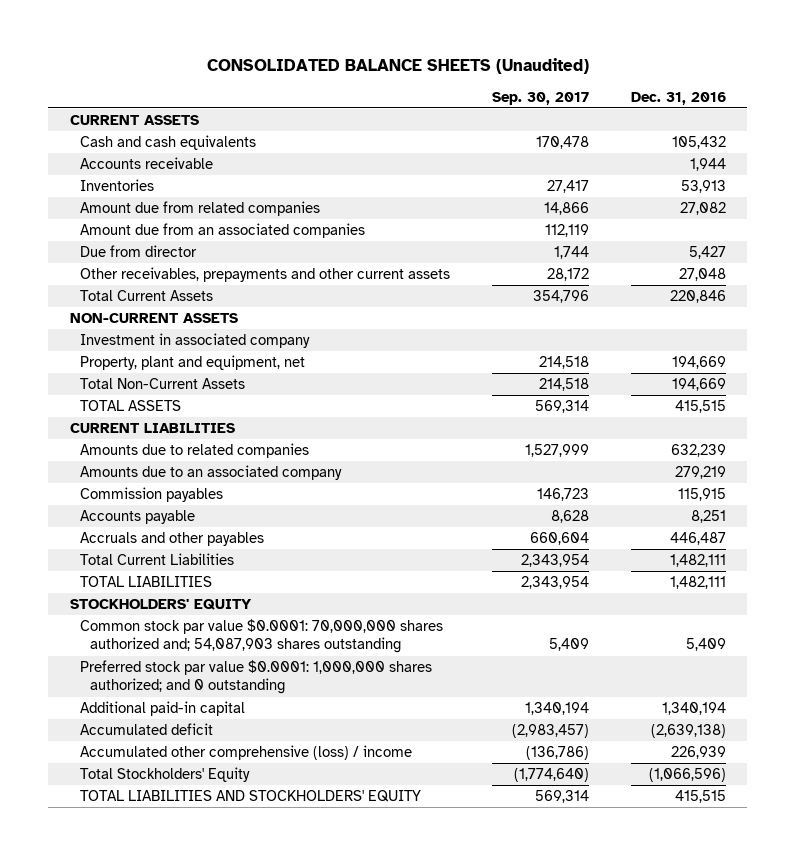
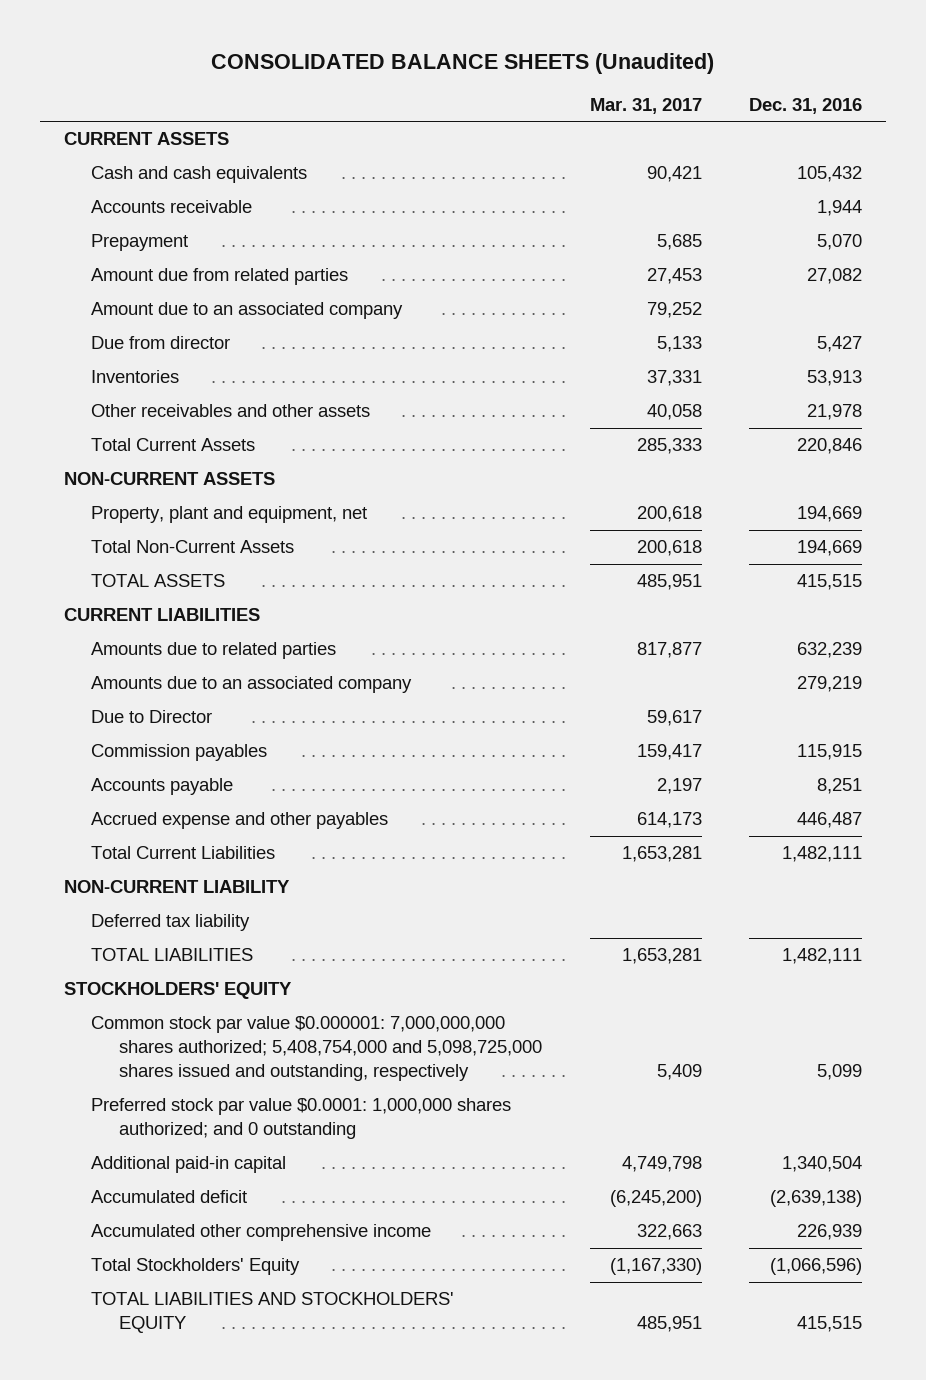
- | Sep. 30, 2017 | Dec. 31, 2016
+ | Mar. 31, 2017 | Dec. 31, 2016
- Amount due from related companies | 14,866 | 27,082
- Amount due from an associated companies | 112,119 |
+ Prepayment | 5,685 | 5,070
+ Amount due from related parties | 27,453 | 27,082
+ Amount due to an associated company | 79,252 |
- Other receivables, prepayments and other current assets | 28,172 | 27,048
moved down: Inventories | 37,331 | 53,913
+ Other receivables and other assets | 40,058 | 21,978
- Investment in associated company
- Amounts due to related companies | 1,527,999 | 632,239
+ Amounts due to related parties | 817,877 | 632,239
+ Due to Director | 59,617 |
- Accruals and other payables | 660,604 | 446,487
+ Accrued expense and other payables | 614,173 | 446,487
+ NON-CURRENT LIABILITY
+ Deferred tax liability
- Common stock par value $0.0001: 70,000,000 shares authorized and; 54,087,903 shares outstanding | 5,409 | 5,409
+ Common stock par value $0.000001: 7,000,000,000 shares authorized; 5,408,754,000 and 5,098,725,000 shares issued and outstanding, respectively | 5,409 | 5,099
- Additional paid-in capital | 1,340,194 | 1,340,194
+ Additional paid-in capital | 4,749,798 | 1,340,504
- Accumulated other comprehensive (loss) / income | (136,786) | 226,939
+ Accumulated other comprehensive income | 322,663 | 226,939

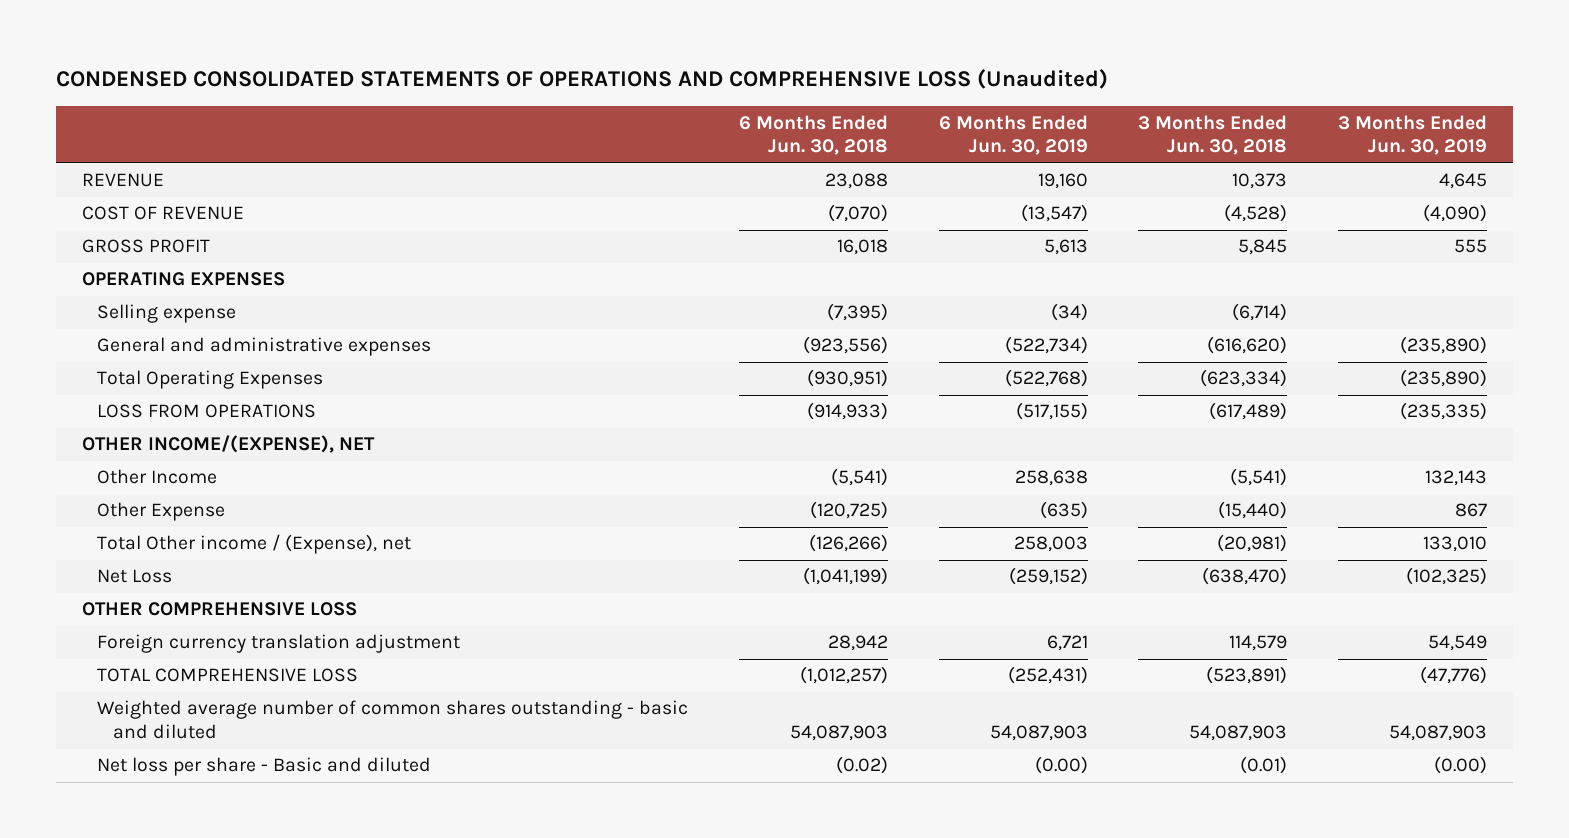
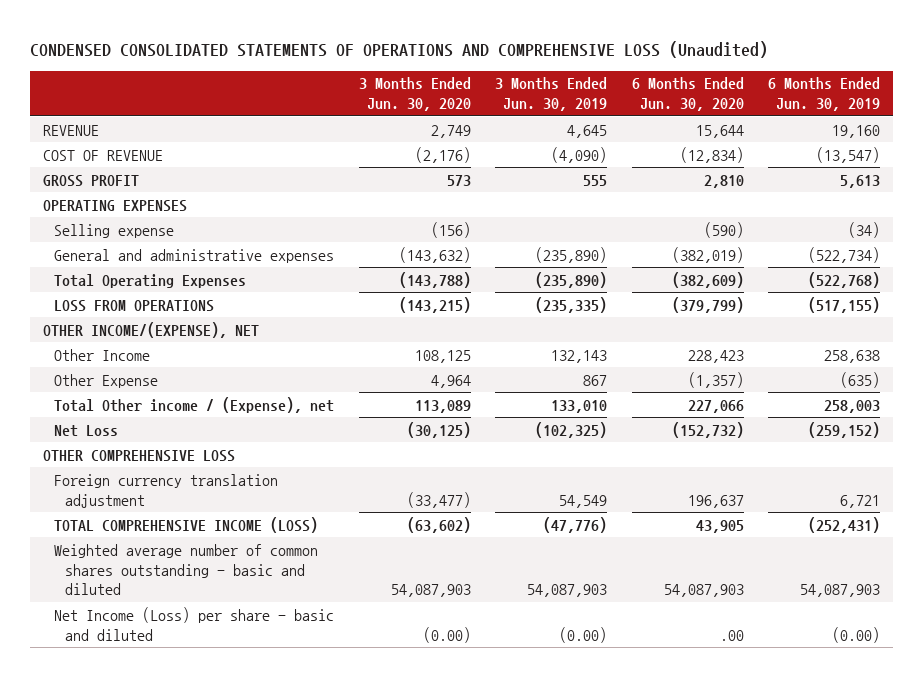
- | 6 Months Ended Jun. 30, 2018 | 6 Months Ended Jun. 30, 2019 | 3 Months Ended Jun. 30, 2018 | 3 Months Ended Jun. 30, 2019
+ | 3 Months Ended Jun. 30, 2020 | 3 Months Ended Jun. 30, 2019 | 6 Months Ended Jun. 30, 2020 | 6 Months Ended Jun. 30, 2019
- TOTAL COMPREHENSIVE LOSS | (1,012,257) | (252,431) | (523,891) | (47,776)
+ TOTAL COMPREHENSIVE INCOME (LOSS) | (63,602) | (47,776) | 43,905 | (252,431)
- Net loss per share - Basic and diluted | (0.02) | (0.00) | (0.01) | (0.00)
+ Net Income (Loss) per share - basic and diluted | (0.00) | (0.00) | .00 | (0.00)

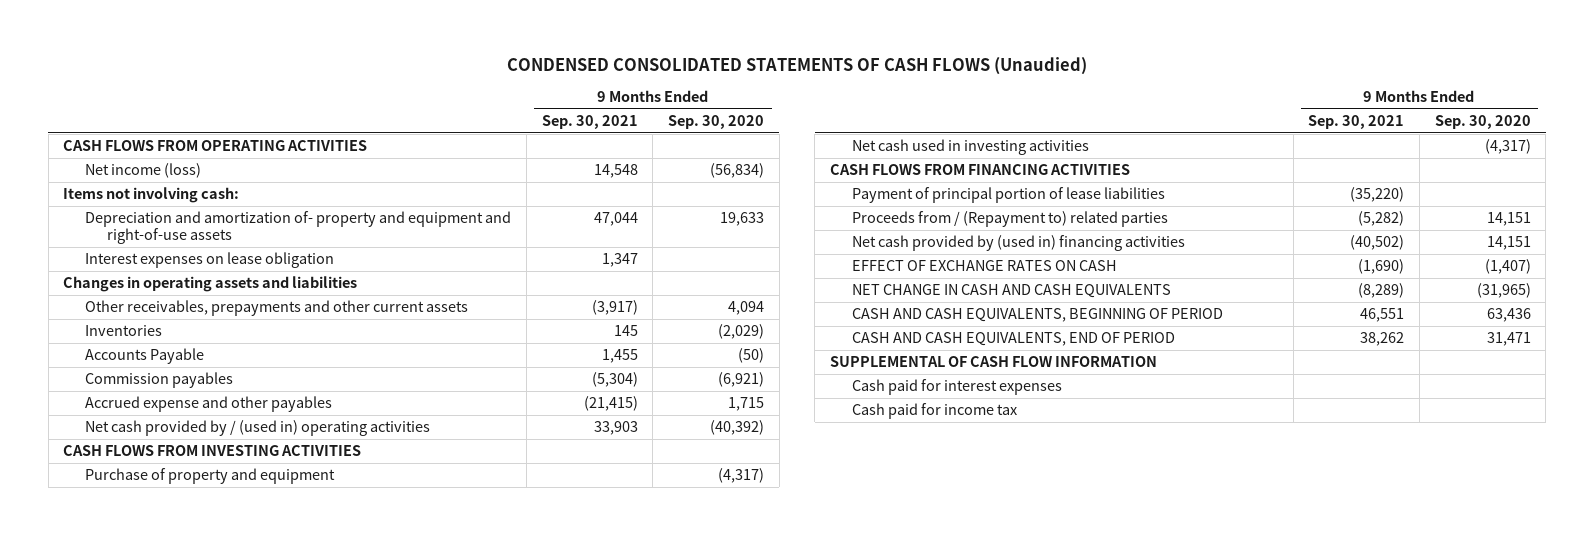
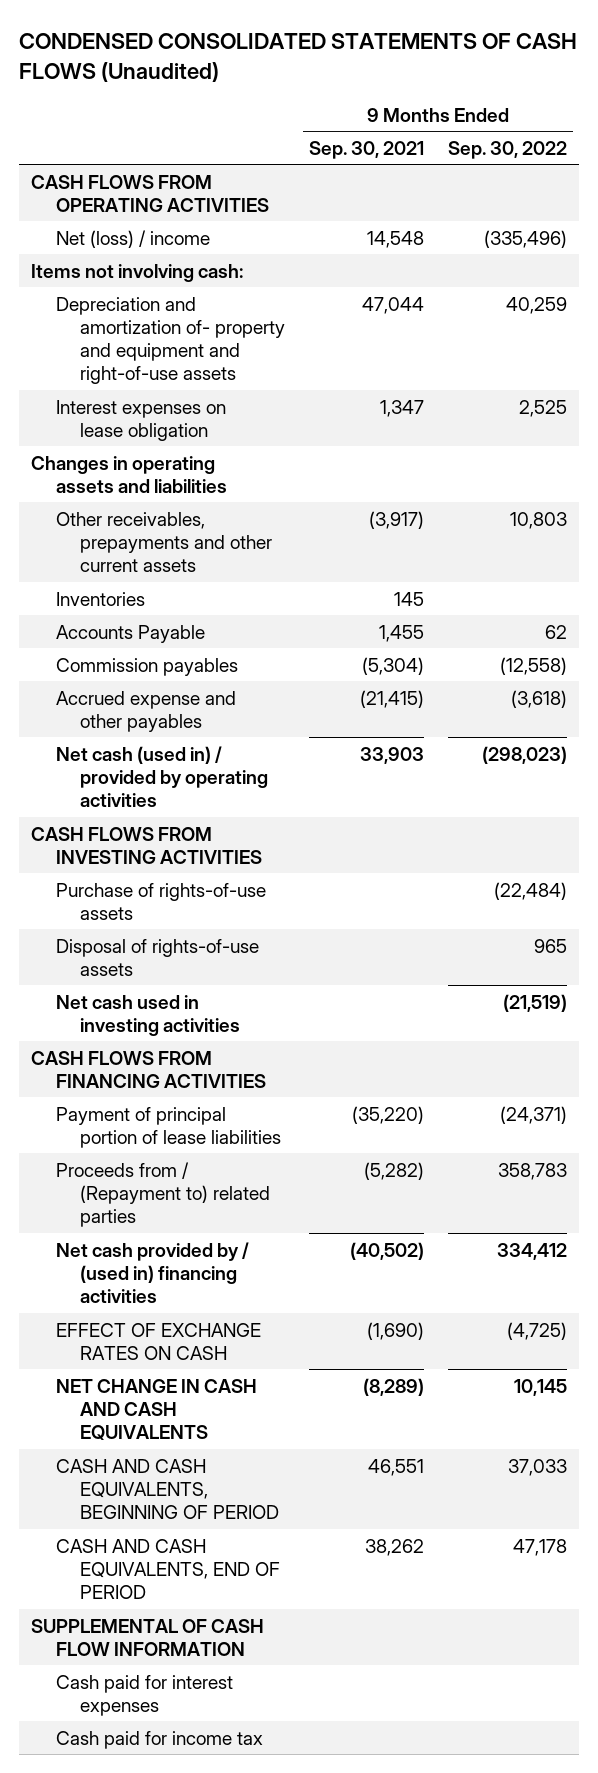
- CONDENSED CONSOLIDATED STATEMENTS OF CASH FLOWS (Unaudied)
+ CONDENSED CONSOLIDATED STATEMENTS OF CASH FLOWS (Unaudited)
- | 9 Months Ended Sep. 30, 2021 | 9 Months Ended Sep. 30, 2020
+ | 9 Months Ended Sep. 30, 2021 | 9 Months Ended Sep. 30, 2022
- Net income (loss) | 14,548 | (56,834)
+ Net (loss) / income | 14,548 | (335,496)
- Net cash provided by / (used in) operating activities | 33,903 | (40,392)
+ Net cash (used in) / provided by operating activities | 33,903 | (298,023)
- Purchase of property and equipment | | (4,317)
+ Purchase of rights-of-use assets | | (22,484)
+ Disposal of rights-of-use assets | | 965
- Net cash provided by (used in) financing activities | (40,502) | 14,151
+ Net cash provided by / (used in) financing activities | (40,502) | 334,412

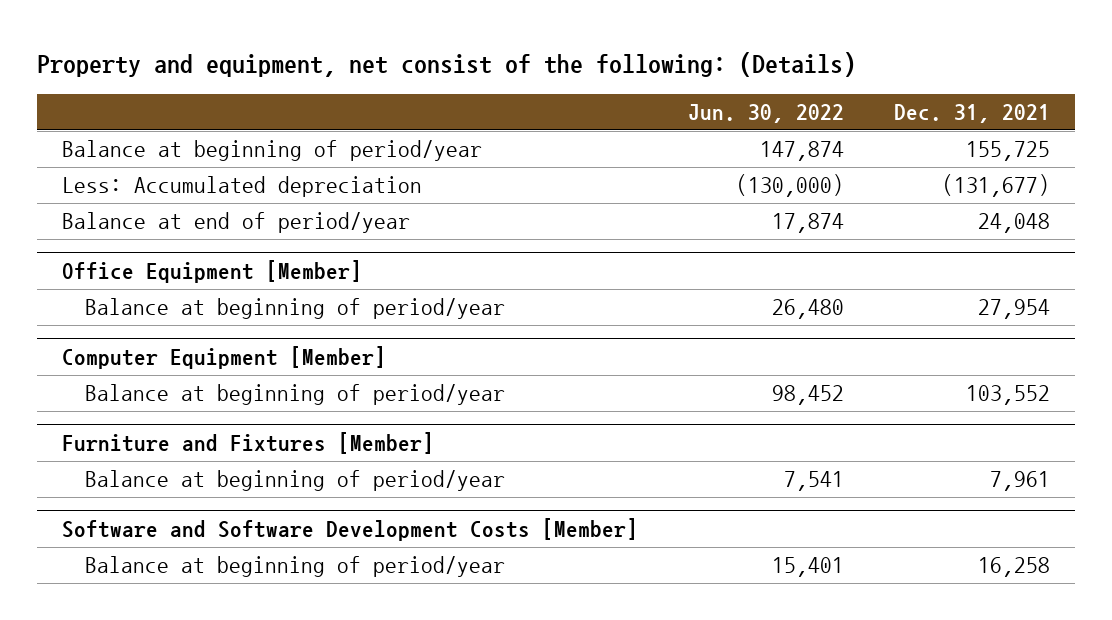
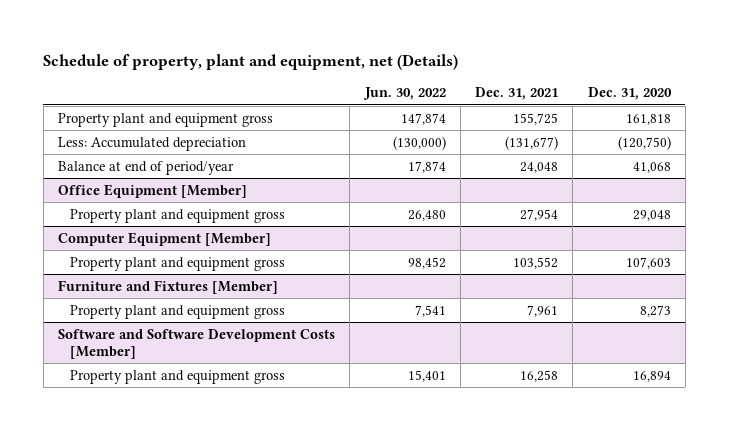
- Property and equipment, net consist of the following: (Details)
+ Schedule of property, plant and equipment, net (Details)
- | Jun. 30, 2022 | Dec. 31, 2021
+ | Jun. 30, 2022 | Dec. 31, 2021 | Dec. 31, 2020
- Balance at beginning of period/year | 147,874 | 155,725
+ Property plant and equipment gross | 147,874 | 155,725 | 161,818
@ Office Equipment [Member]
- Balance at beginning of period/year | 26,480 | 27,954
+ Property plant and equipment gross | 26,480 | 27,954 | 29,048
@ Computer Equipment [Member]
- Balance at beginning of period/year | 98,452 | 103,552
+ Property plant and equipment gross | 98,452 | 103,552 | 107,603
@ Furniture and Fixtures [Member]
- Balance at beginning of period/year | 7,541 | 7,961
+ Property plant and equipment gross | 7,541 | 7,961 | 8,273
@ Software and Software Development Costs [Member]
- Balance at beginning of period/year | 15,401 | 16,258
+ Property plant and equipment gross | 15,401 | 16,258 | 16,894

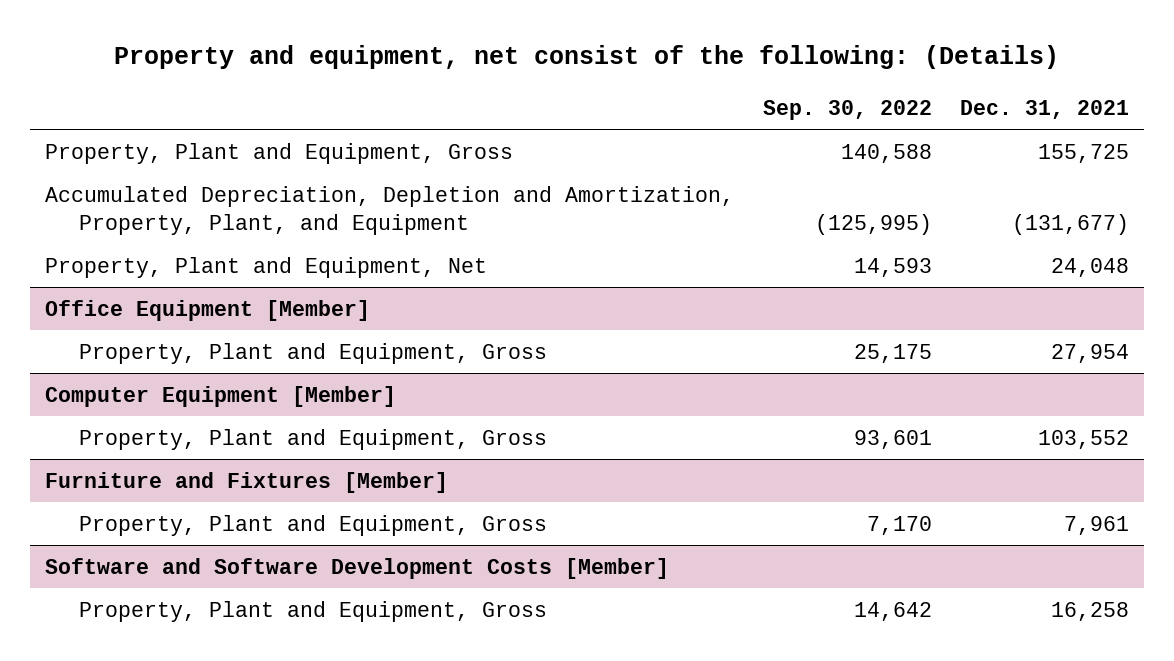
- Schedule of property, plant and equipment, net (Details)
+ Property and equipment, net consist of the following: (Details)
- | Jun. 30, 2022 | Dec. 31, 2021 | Dec. 31, 2020
+ | Sep. 30, 2022 | Dec. 31, 2021
- Property plant and equipment gross | 147,874 | 155,725 | 161,818
- Less: Accumulated depreciation | (130,000) | (131,677) | (120,750)
- Balance at end of period/year | 17,874 | 24,048 | 41,068
+ Property, Plant and Equipment, Gross | 140,588 | 155,725
+ Accumulated Depreciation, Depletion and Amortization, Property, Plant, and Equipment | (125,995) | (131,677)
+ Property, Plant and Equipment, Net | 14,593 | 24,048
@ Office Equipment [Member]
- Property plant and equipment gross | 26,480 | 27,954 | 29,048
+ Property, Plant and Equipment, Gross | 25,175 | 27,954
@ Computer Equipment [Member]
- Property plant and equipment gross | 98,452 | 103,552 | 107,603
+ Property, Plant and Equipment, Gross | 93,601 | 103,552
@ Furniture and Fixtures [Member]
- Property plant and equipment gross | 7,541 | 7,961 | 8,273
+ Property, Plant and Equipment, Gross | 7,170 | 7,961
@ Software and Software Development Costs [Member]
- Property plant and equipment gross | 15,401 | 16,258 | 16,894
+ Property, Plant and Equipment, Gross | 14,642 | 16,258

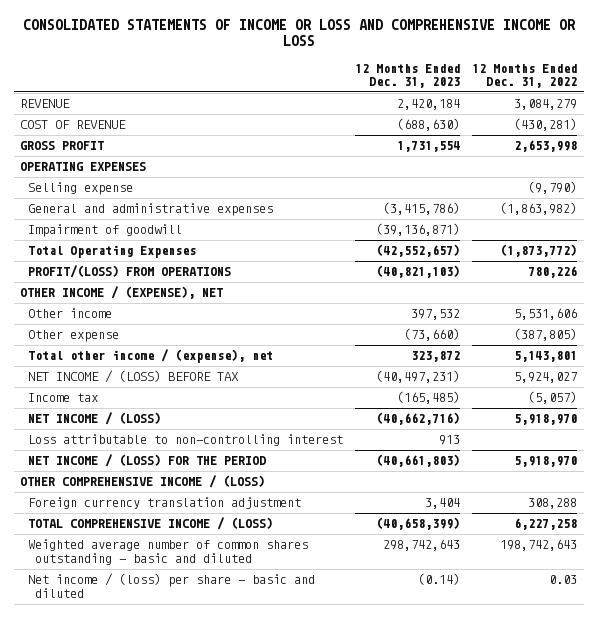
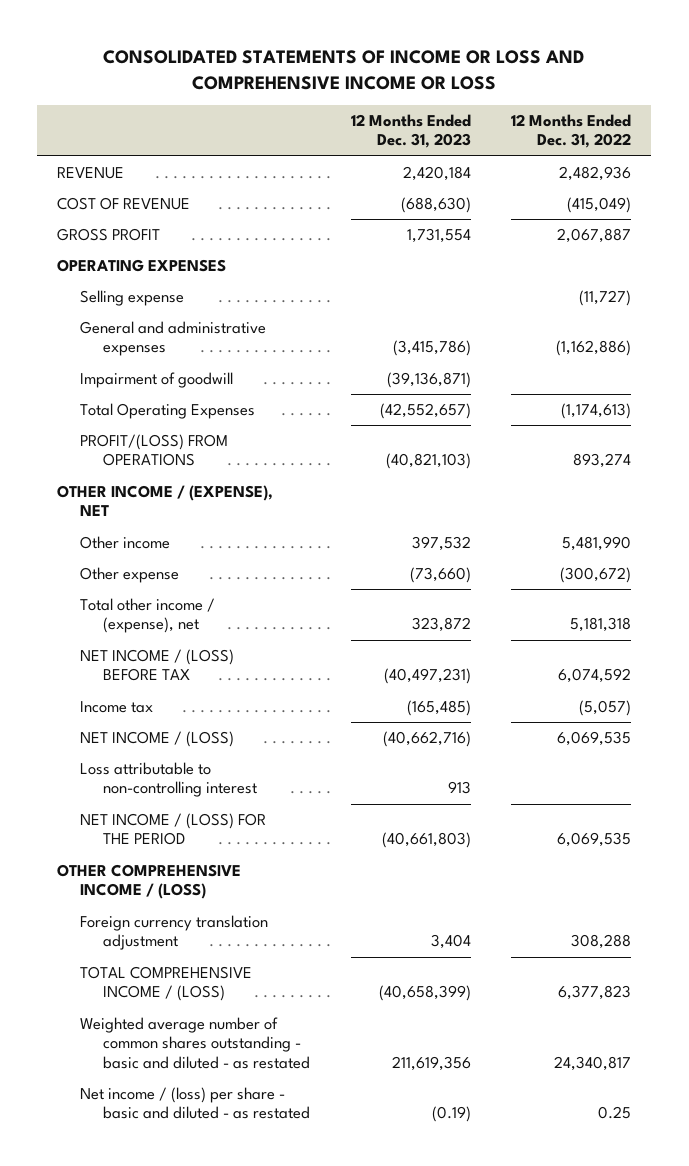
- REVENUE | 2,420,184 | 3,084,279
- COST OF REVENUE | (688,630) | (430,281)
- GROSS PROFIT | 1,731,554 | 2,653,998
+ REVENUE | 2,420,184 | 2,482,936
+ COST OF REVENUE | (688,630) | (415,049)
+ GROSS PROFIT | 1,731,554 | 2,067,887
- Selling expense | | (9,790)
- General and administrative expenses | (3,415,786) | (1,863,982)
+ Selling expense | | (11,727)
+ General and administrative expenses | (3,415,786) | (1,162,886)
- Total Operating Expenses | (42,552,657) | (1,873,772)
- PROFIT/(LOSS) FROM OPERATIONS | (40,821,103) | 780,226
+ Total Operating Expenses | (42,552,657) | (1,174,613)
+ PROFIT/(LOSS) FROM OPERATIONS | (40,821,103) | 893,274
- Other income | 397,532 | 5,531,606
- Other expense | (73,660) | (387,805)
- Total other income / (expense), net | 323,872 | 5,143,801
- NET INCOME / (LOSS) BEFORE TAX | (40,497,231) | 5,924,027
+ Other income | 397,532 | 5,481,990
+ Other expense | (73,660) | (300,672)
+ Total other income / (expense), net | 323,872 | 5,181,318
+ NET INCOME / (LOSS) BEFORE TAX | (40,497,231) | 6,074,592
- NET INCOME / (LOSS) | (40,662,716) | 5,918,970
+ NET INCOME / (LOSS) | (40,662,716) | 6,069,535
- NET INCOME / (LOSS) FOR THE PERIOD | (40,661,803) | 5,918,970
+ NET INCOME / (LOSS) FOR THE PERIOD | (40,661,803) | 6,069,535
- TOTAL COMPREHENSIVE INCOME / (LOSS) | (40,658,399) | 6,227,258
- Weighted average number of common shares outstanding - basic and diluted | 298,742,643 | 198,742,643
- Net income / (loss) per share - basic and diluted | (0.14) | 0.03
+ TOTAL COMPREHENSIVE INCOME / (LOSS) | (40,658,399) | 6,377,823
+ Weighted average number of common shares outstanding - basic and diluted - as restated | 211,619,356 | 24,340,817
+ Net income / (loss) per share - basic and diluted - as restated | (0.19) | 0.25

